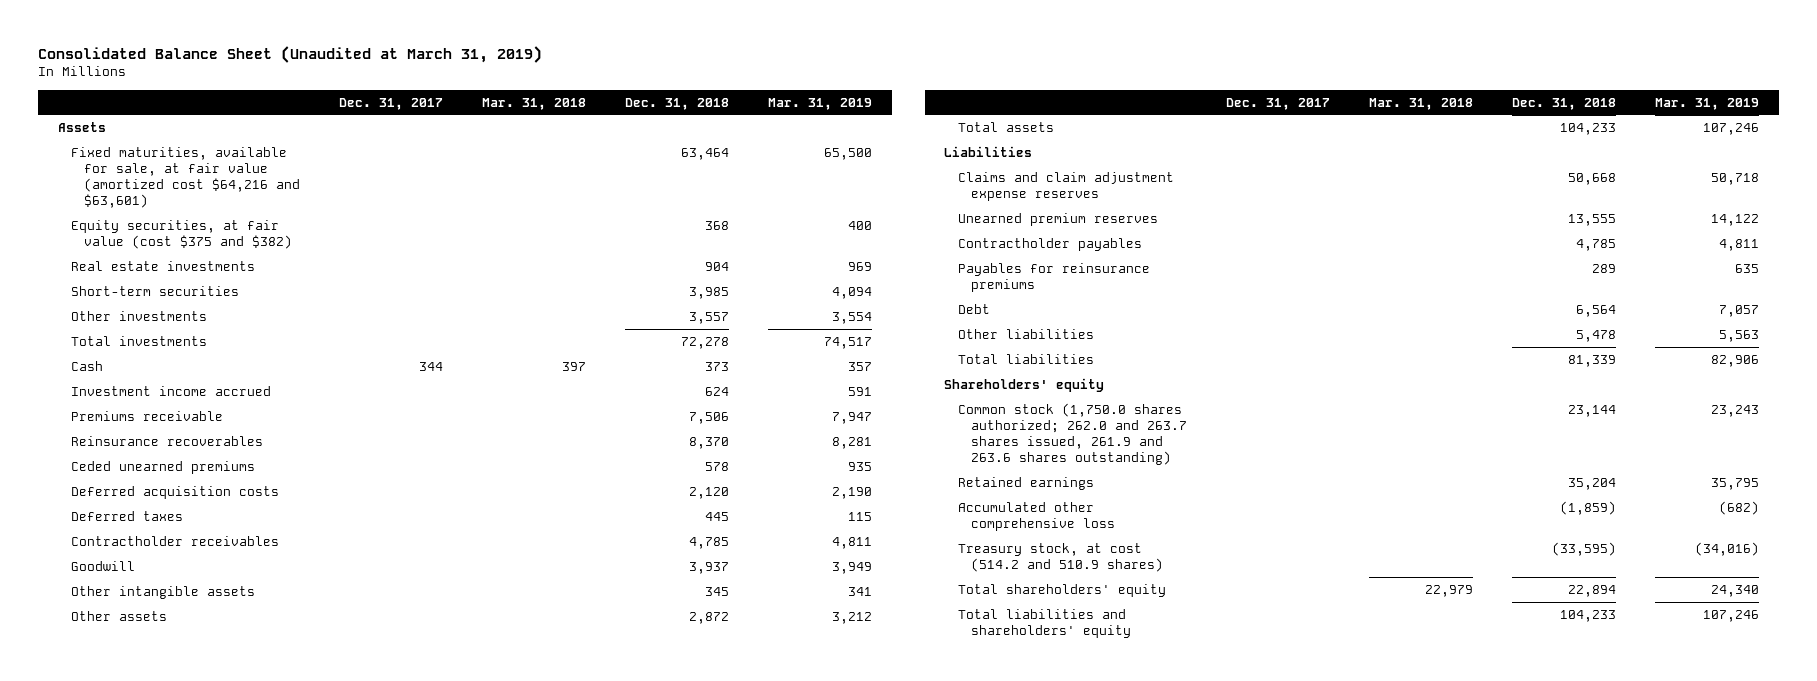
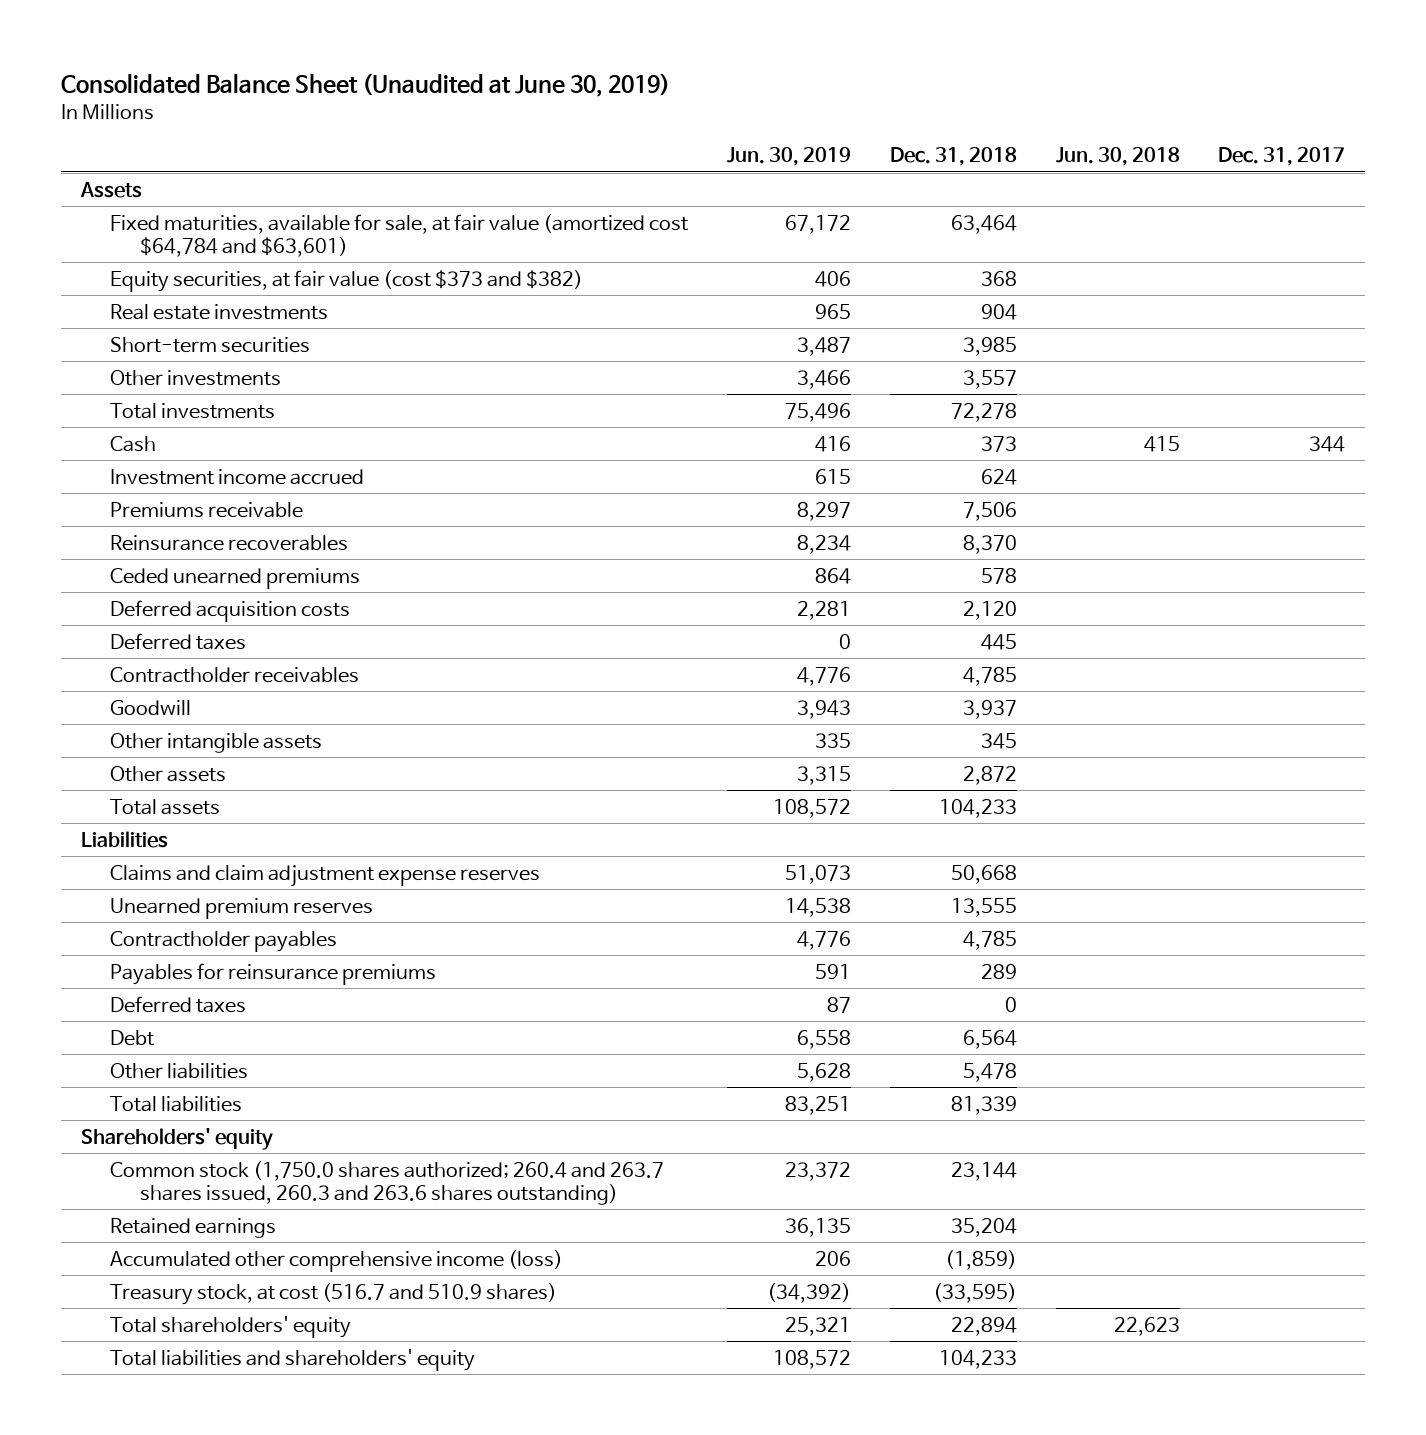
- Consolidated Balance Sheet (Unaudited at March 31, 2019)
+ Consolidated Balance Sheet (Unaudited at June 30, 2019)
- | Dec. 31, 2017 | Mar. 31, 2018 | Dec. 31, 2018 | Mar. 31, 2019
+ | Jun. 30, 2019 | Dec. 31, 2018 | Jun. 30, 2018 | Dec. 31, 2017
- Fixed maturities, available for sale, at fair value (amortized cost $64,216 and $63,601) | | | 63,464 | 65,500
- Equity securities, at fair value (cost $375 and $382) | | | 368 | 400
+ Fixed maturities, available for sale, at fair value (amortized cost $64,784 and $63,601) | 67,172 | 63,464 | |
+ Equity securities, at fair value (cost $373 and $382) | 406 | 368 | |
+ Deferred taxes | 87 | 0 | |
- Common stock (1,750.0 shares authorized; 262.0 and 263.7 shares issued, 261.9 and 263.6 shares outstanding) | | | 23,144 | 23,243
+ Common stock (1,750.0 shares authorized; 260.4 and 263.7 shares issued, 260.3 and 263.6 shares outstanding) | 23,372 | 23,144 | |
- Accumulated other comprehensive loss | | | (1,859) | (682)
- Treasury stock, at cost (514.2 and 510.9 shares) | | | (33,595) | (34,016)
+ Accumulated other comprehensive income (loss) | 206 | (1,859) | |
+ Treasury stock, at cost (516.7 and 510.9 shares) | (34,392) | (33,595) | |

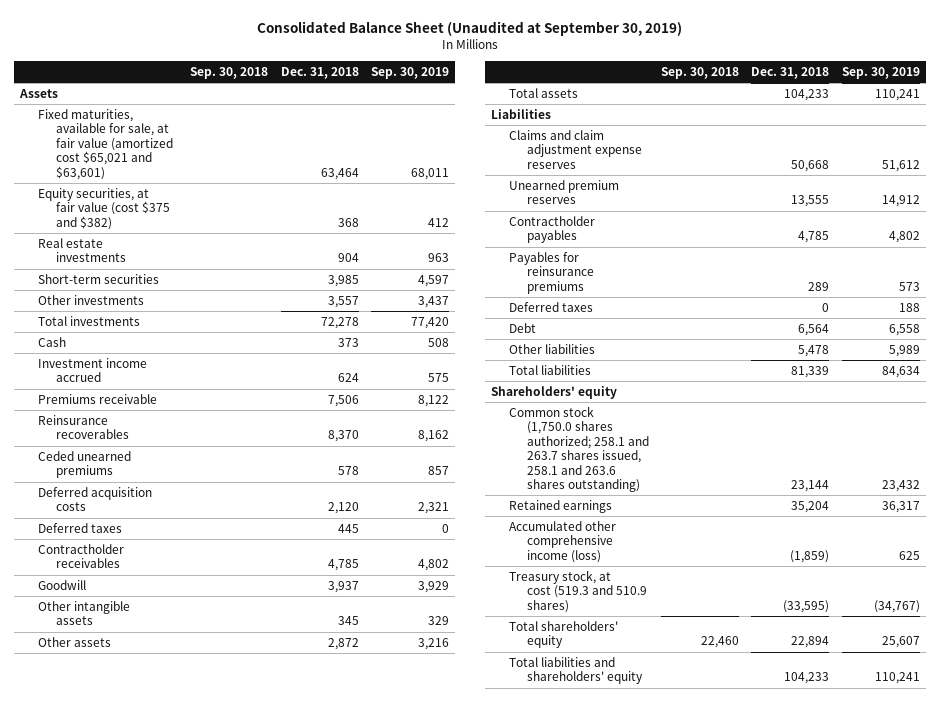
- Consolidated Balance Sheet (Unaudited at June 30, 2019)
+ Consolidated Balance Sheet (Unaudited at September 30, 2019)
- | Jun. 30, 2019 | Dec. 31, 2018 | Jun. 30, 2018 | Dec. 31, 2017
+ | Sep. 30, 2018 | Dec. 31, 2018 | Sep. 30, 2019
- Fixed maturities, available for sale, at fair value (amortized cost $64,784 and $63,601) | 67,172 | 63,464 | |
- Equity securities, at fair value (cost $373 and $382) | 406 | 368 | |
+ Fixed maturities, available for sale, at fair value (amortized cost $65,021 and $63,601) | | 63,464 | 68,011
+ Equity securities, at fair value (cost $375 and $382) | | 368 | 412
- Common stock (1,750.0 shares authorized; 260.4 and 263.7 shares issued, 260.3 and 263.6 shares outstanding) | 23,372 | 23,144 | |
+ Common stock (1,750.0 shares authorized; 258.1 and 263.7 shares issued, 258.1 and 263.6 shares outstanding) | | 23,144 | 23,432
- Treasury stock, at cost (516.7 and 510.9 shares) | (34,392) | (33,595) | |
+ Treasury stock, at cost (519.3 and 510.9 shares) | | (33,595) | (34,767)

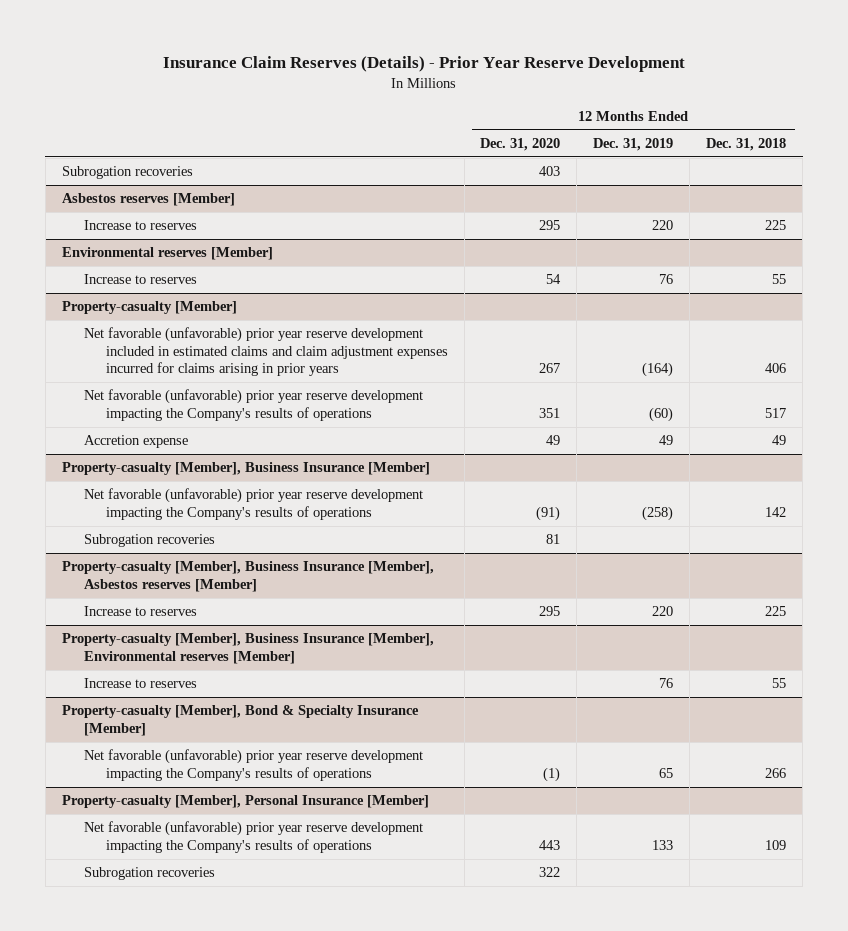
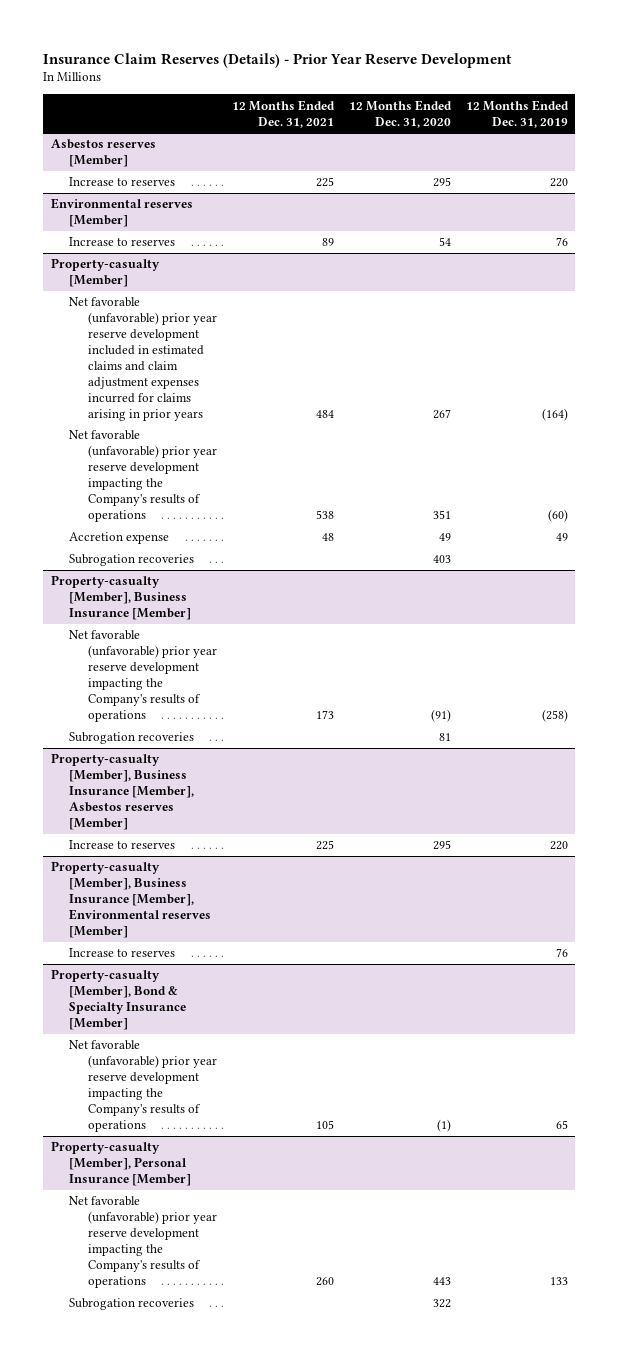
- | 12 Months Ended Dec. 31, 2020 | 12 Months Ended Dec. 31, 2019 | 12 Months Ended Dec. 31, 2018
+ | 12 Months Ended Dec. 31, 2021 | 12 Months Ended Dec. 31, 2020 | 12 Months Ended Dec. 31, 2019
- Subrogation recoveries | 403 | |
@ Property-casualty [Member]
+ Subrogation recoveries | | 403 |

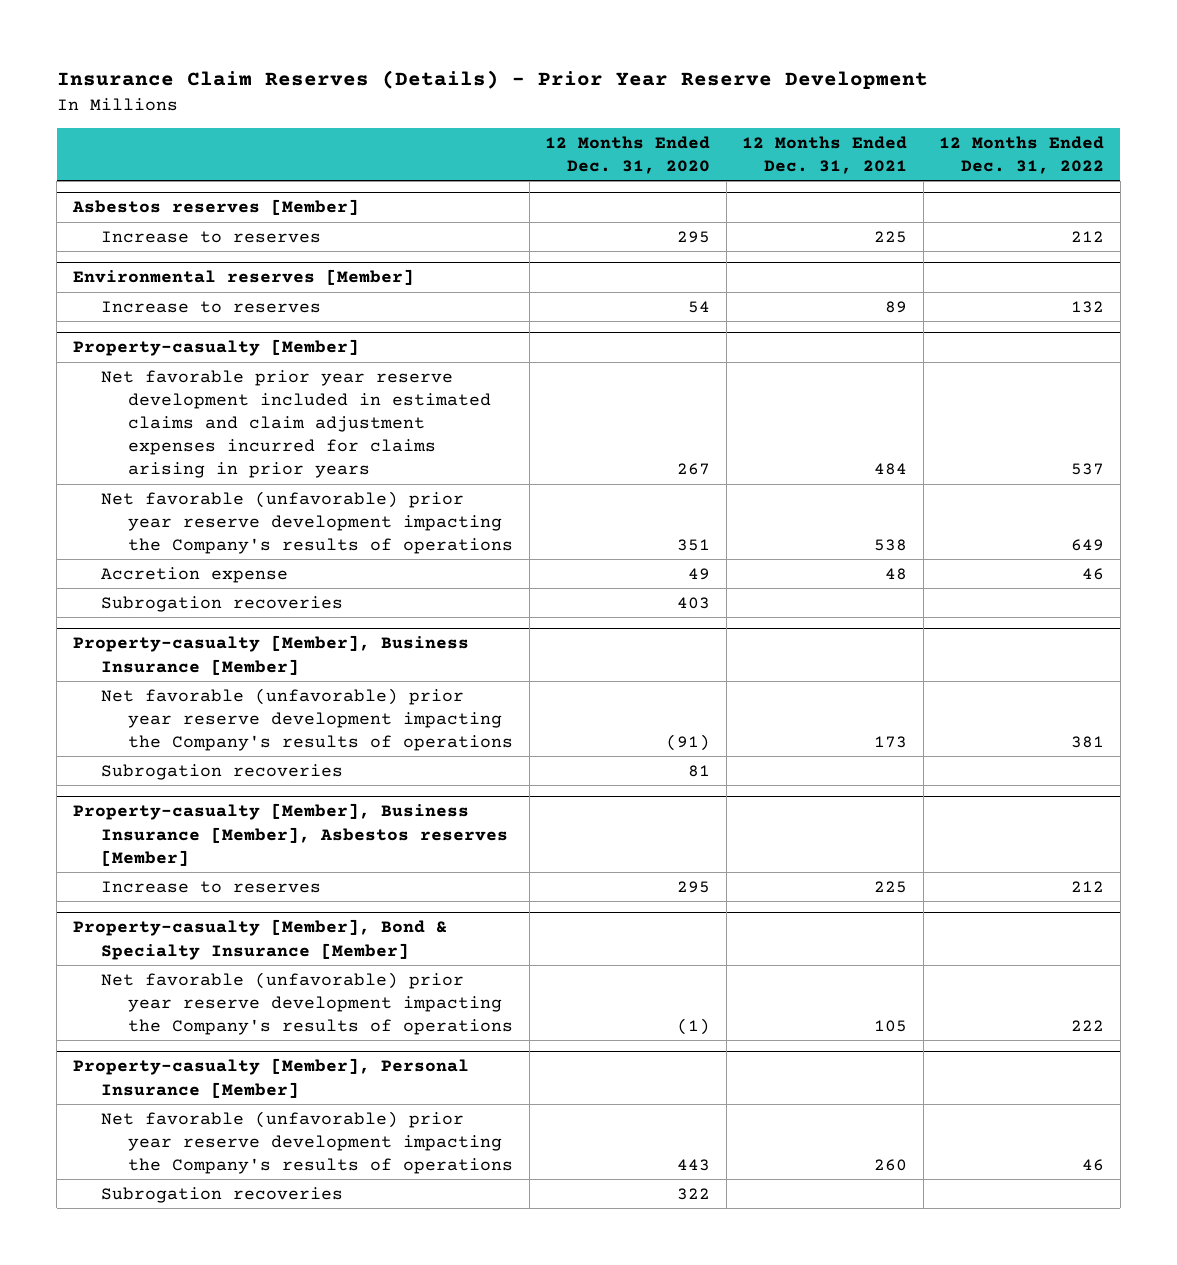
- | 12 Months Ended Dec. 31, 2021 | 12 Months Ended Dec. 31, 2020 | 12 Months Ended Dec. 31, 2019
+ | 12 Months Ended Dec. 31, 2020 | 12 Months Ended Dec. 31, 2021 | 12 Months Ended Dec. 31, 2022
@ Property-casualty [Member]
- Net favorable (unfavorable) prior year reserve development included in estimated claims and claim adjustment expenses incurred for claims arising in prior years | 484 | 267 | (164)
+ Net favorable prior year reserve development included in estimated claims and claim adjustment expenses incurred for claims arising in prior years | 267 | 484 | 537
- Property-casualty [Member], Business Insurance [Member], Environmental reserves [Member]
- Increase to reserves | | | 76

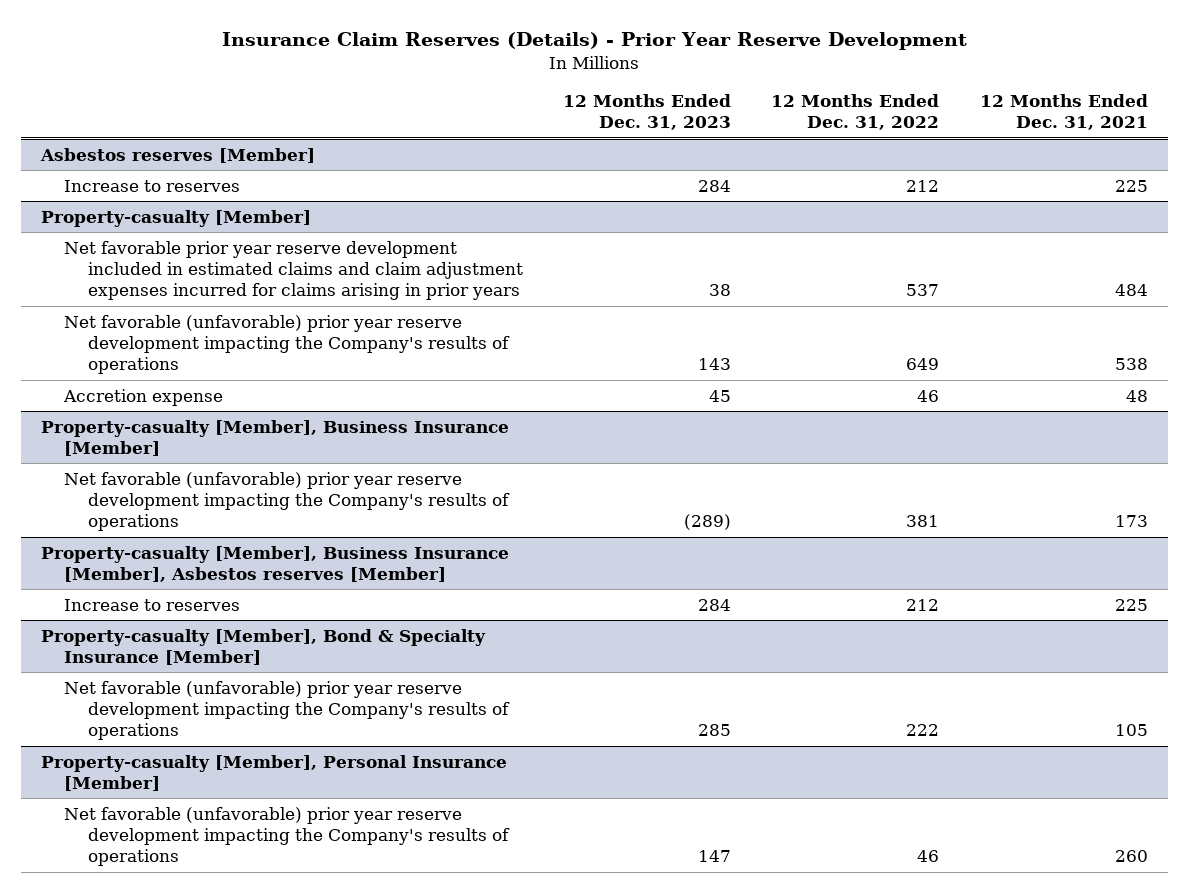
- | 12 Months Ended Dec. 31, 2020 | 12 Months Ended Dec. 31, 2021 | 12 Months Ended Dec. 31, 2022
+ | 12 Months Ended Dec. 31, 2023 | 12 Months Ended Dec. 31, 2022 | 12 Months Ended Dec. 31, 2021
- Environmental reserves [Member]
- Increase to reserves | 54 | 89 | 132
@ Property-casualty [Member]
- Subrogation recoveries | 403 | |
@ Property-casualty [Member], Business Insurance [Member]
- Subrogation recoveries | 81 | |
@ Property-casualty [Member], Personal Insurance [Member]
- Subrogation recoveries | 322 | |

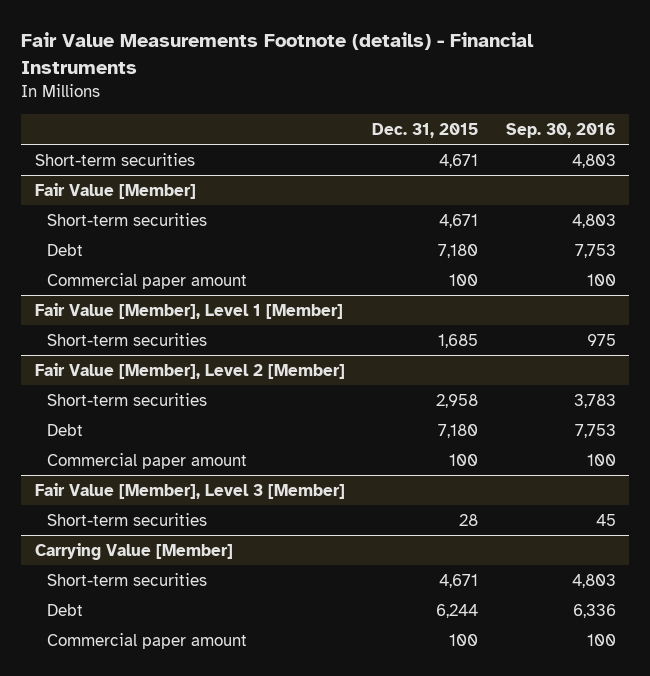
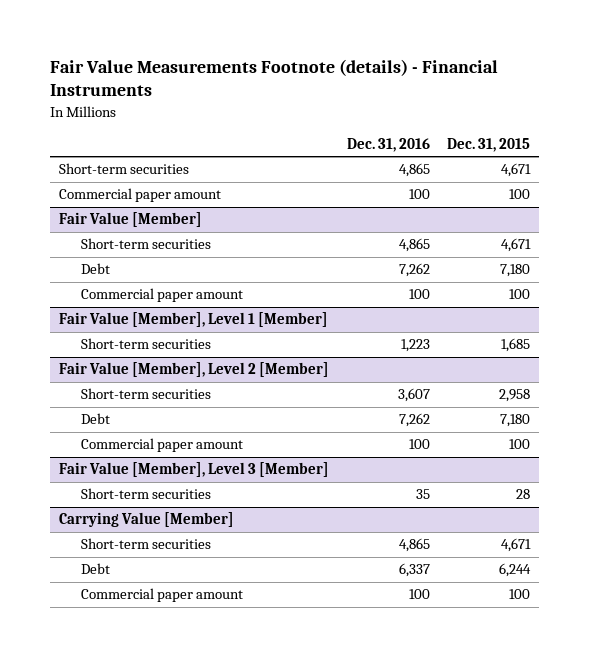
- | Dec. 31, 2015 | Sep. 30, 2016
+ | Dec. 31, 2016 | Dec. 31, 2015
+ Commercial paper amount | 100 | 100

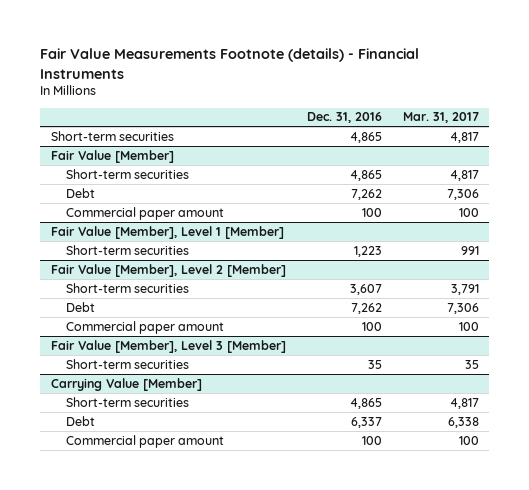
- | Dec. 31, 2016 | Dec. 31, 2015
+ | Dec. 31, 2016 | Mar. 31, 2017
- Commercial paper amount | 100 | 100

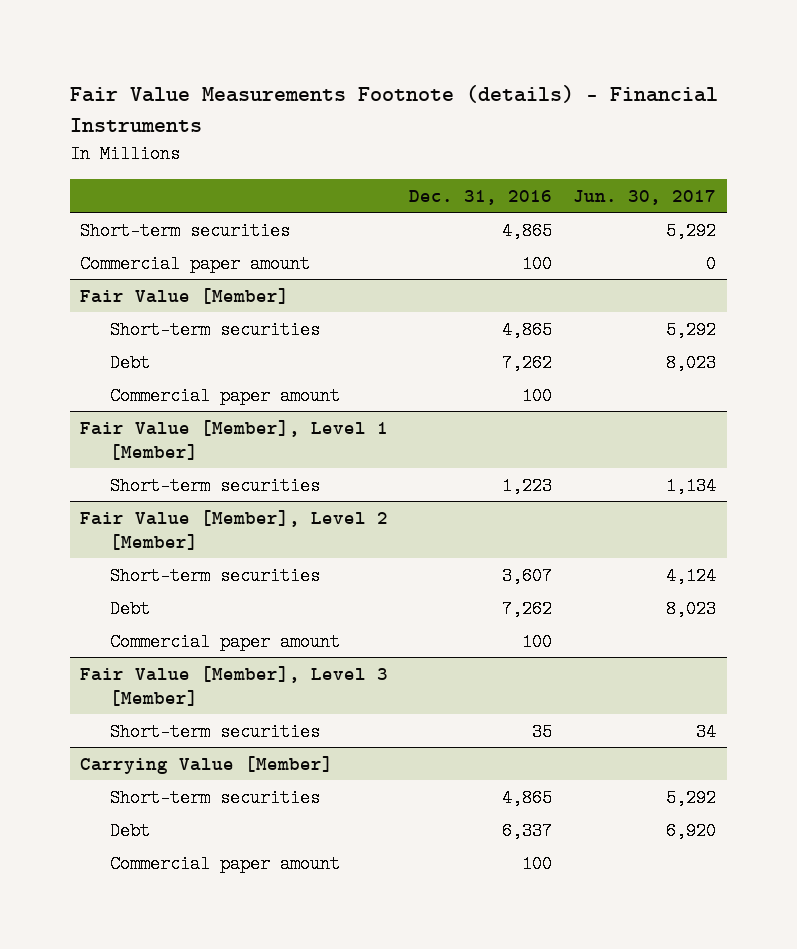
- | Dec. 31, 2016 | Mar. 31, 2017
+ | Dec. 31, 2016 | Jun. 30, 2017
+ Commercial paper amount | 100 | 0

